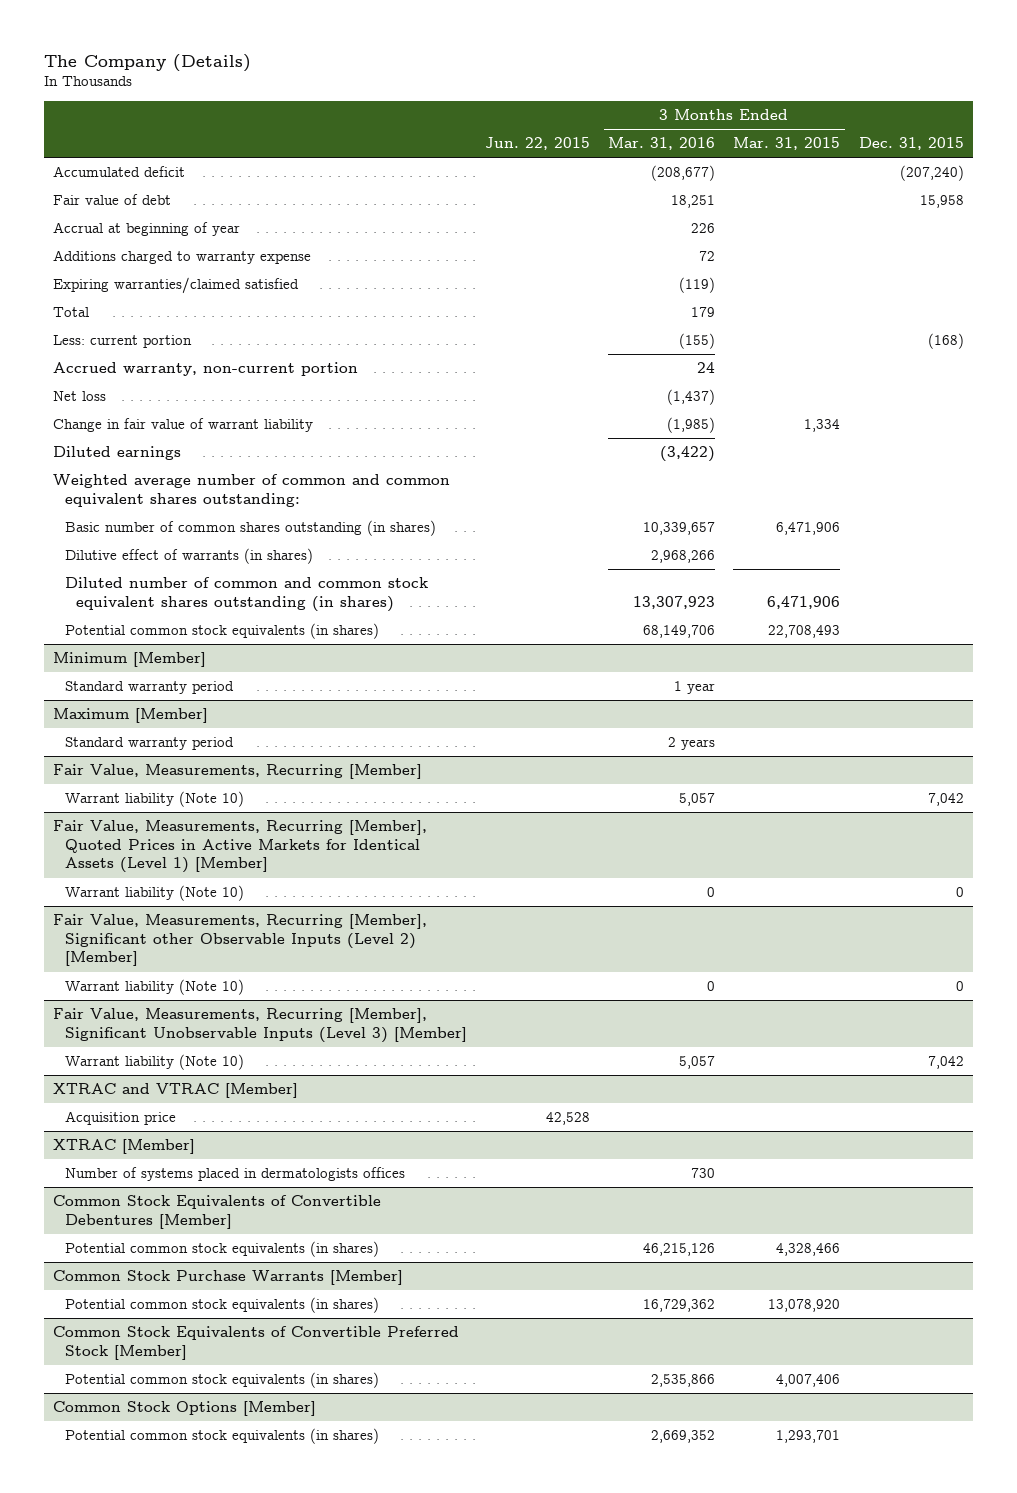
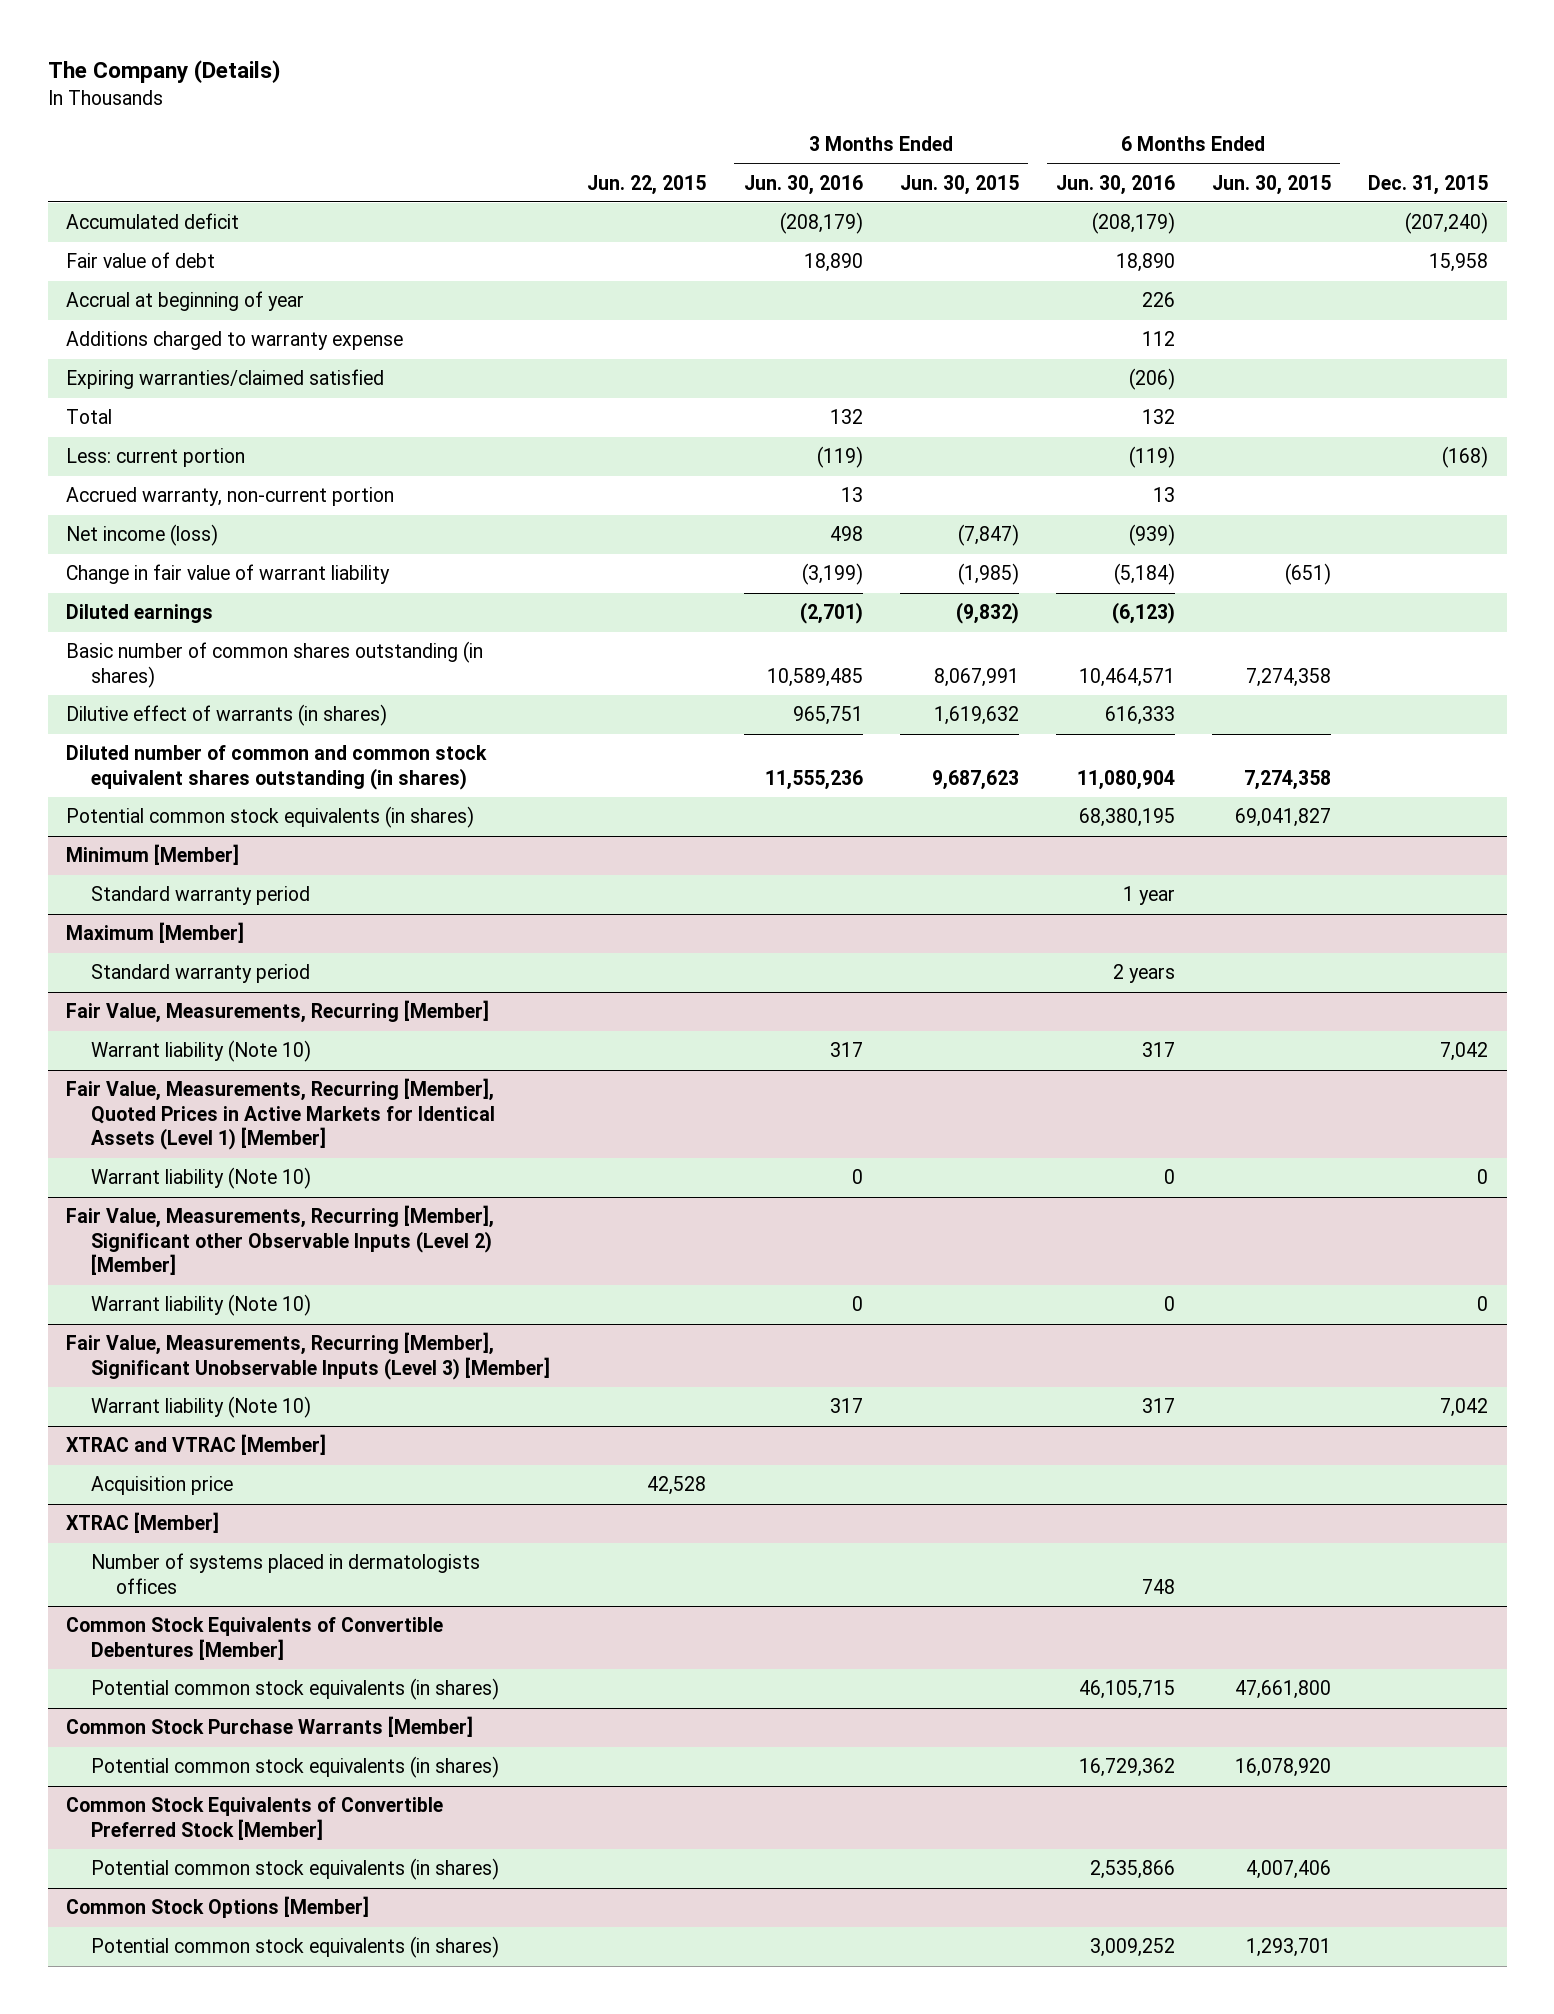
- | Jun. 22, 2015 | 3 Months Ended Mar. 31, 2016 | 3 Months Ended Mar. 31, 2015 | Dec. 31, 2015
+ | Jun. 22, 2015 | 3 Months Ended Jun. 30, 2016 | 3 Months Ended Jun. 30, 2015 | 6 Months Ended Jun. 30, 2016 | 6 Months Ended Jun. 30, 2015 | Dec. 31, 2015
- Net loss | | (1,437) | |
+ Net income (loss) | | 498 | (7,847) | (939) | |
- Weighted average number of common and common equivalent shares outstanding:

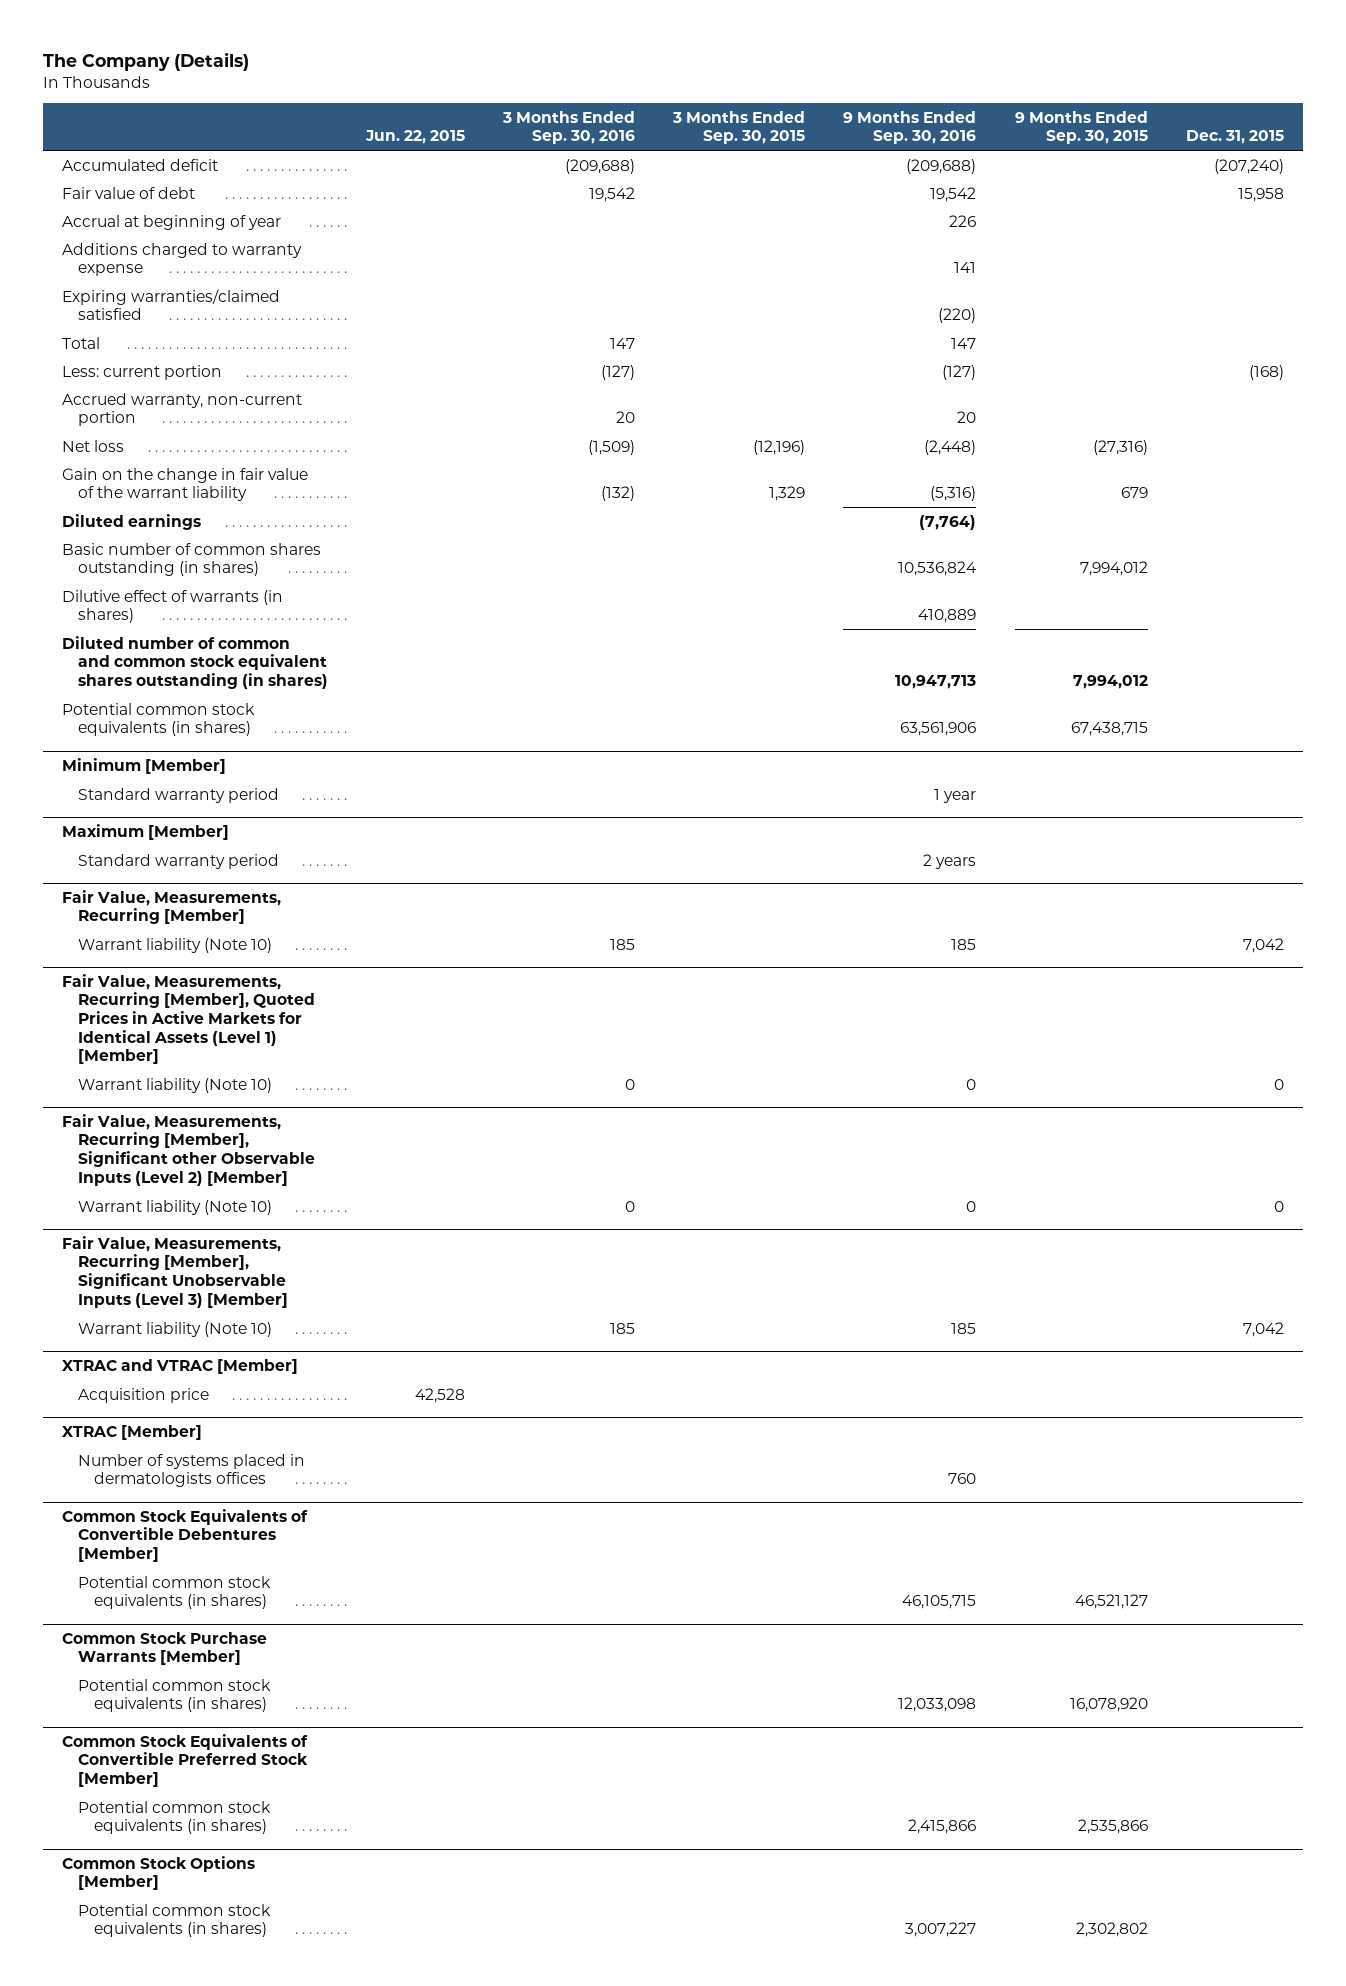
- | Jun. 22, 2015 | 3 Months Ended Jun. 30, 2016 | 3 Months Ended Jun. 30, 2015 | 6 Months Ended Jun. 30, 2016 | 6 Months Ended Jun. 30, 2015 | Dec. 31, 2015
+ | Jun. 22, 2015 | 3 Months Ended Sep. 30, 2016 | 3 Months Ended Sep. 30, 2015 | 9 Months Ended Sep. 30, 2016 | 9 Months Ended Sep. 30, 2015 | Dec. 31, 2015
- Net income (loss) | | 498 | (7,847) | (939) | |
- Change in fair value of warrant liability | | (3,199) | (1,985) | (5,184) | (651) |
+ Net loss | | (1,509) | (12,196) | (2,448) | (27,316) |
+ Gain on the change in fair value of the warrant liability | | (132) | 1,329 | (5,316) | 679 |

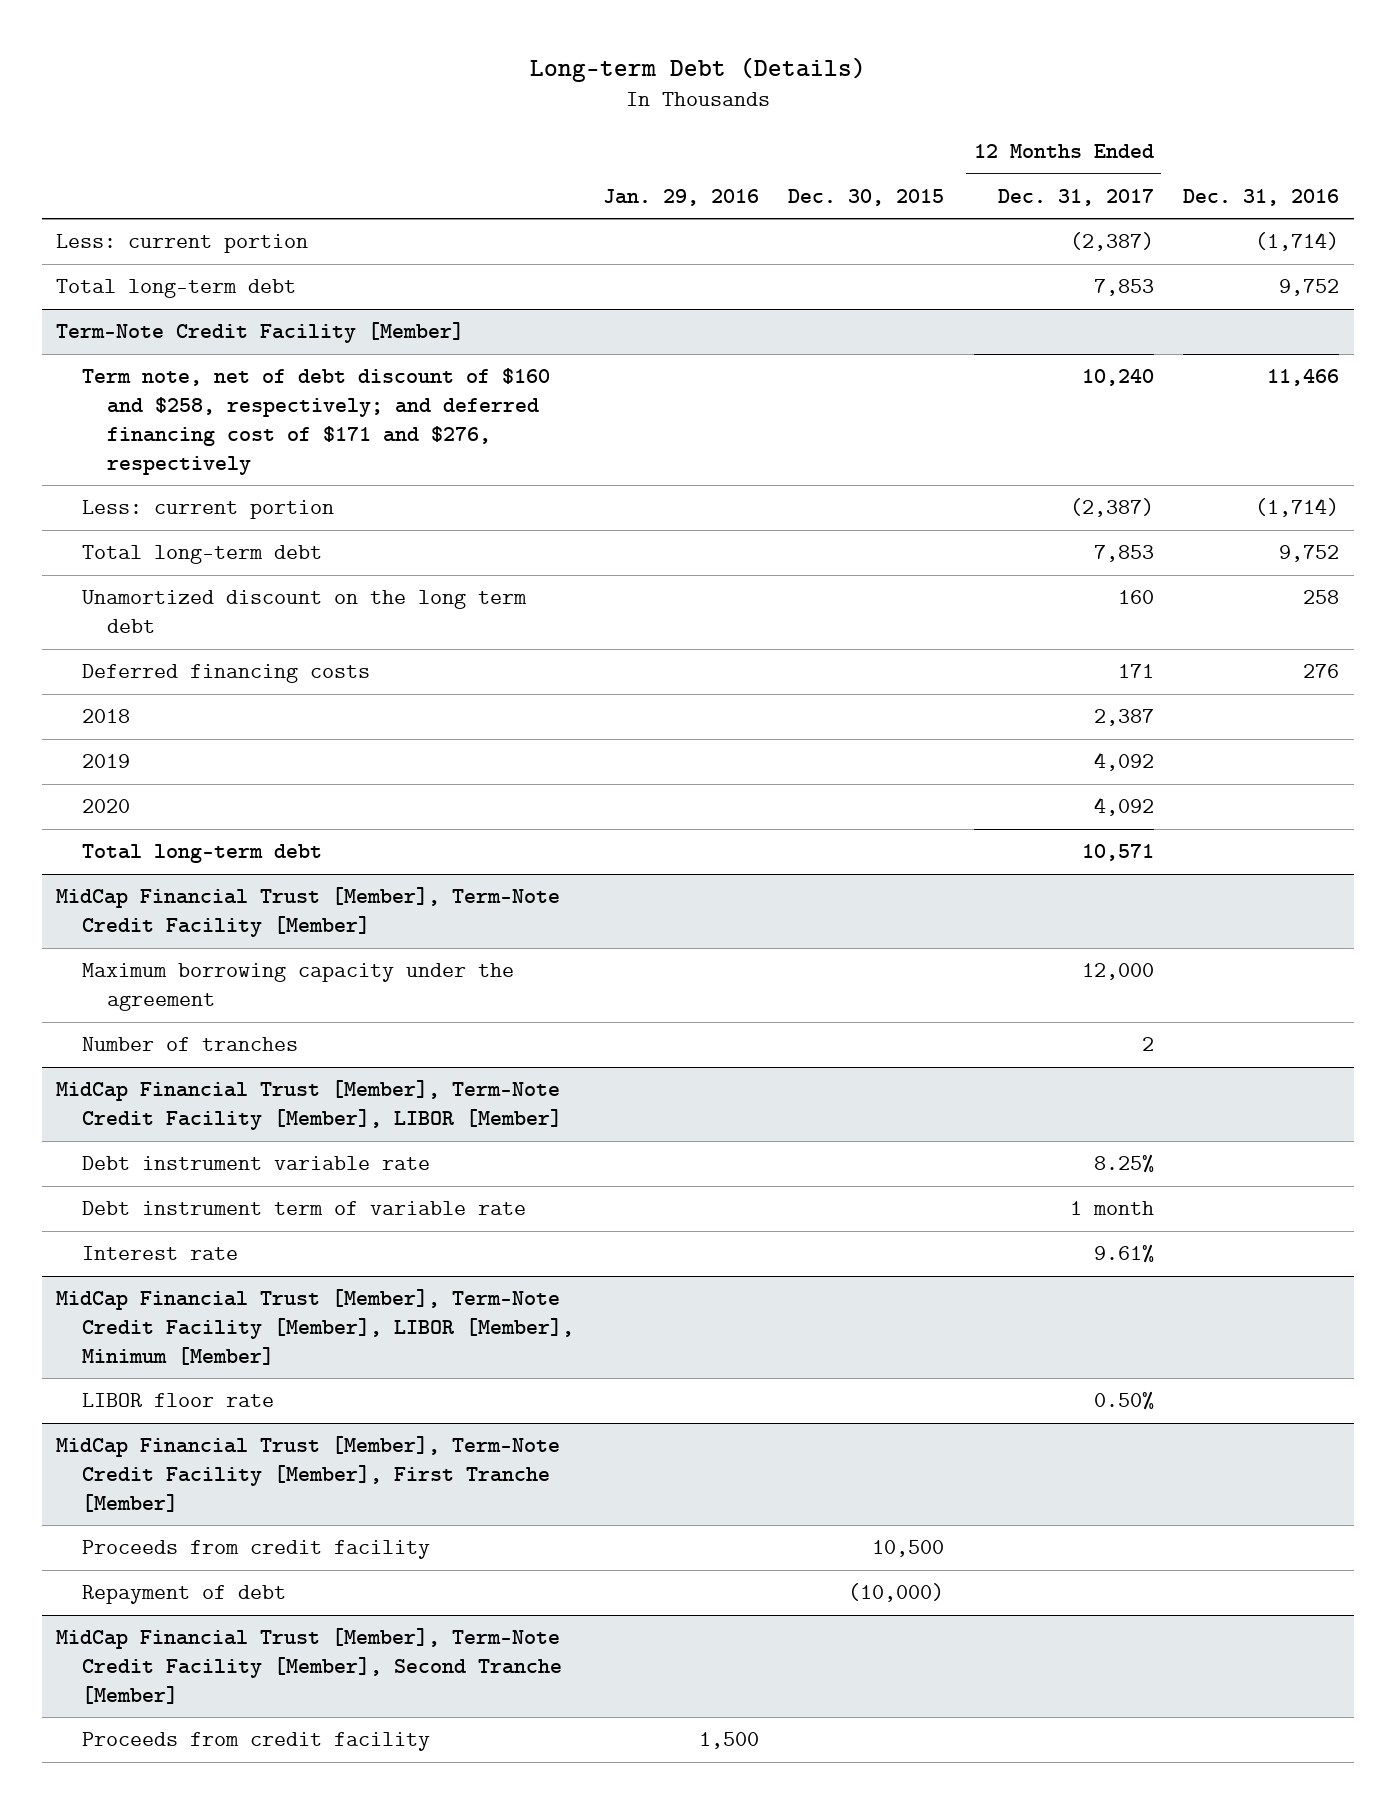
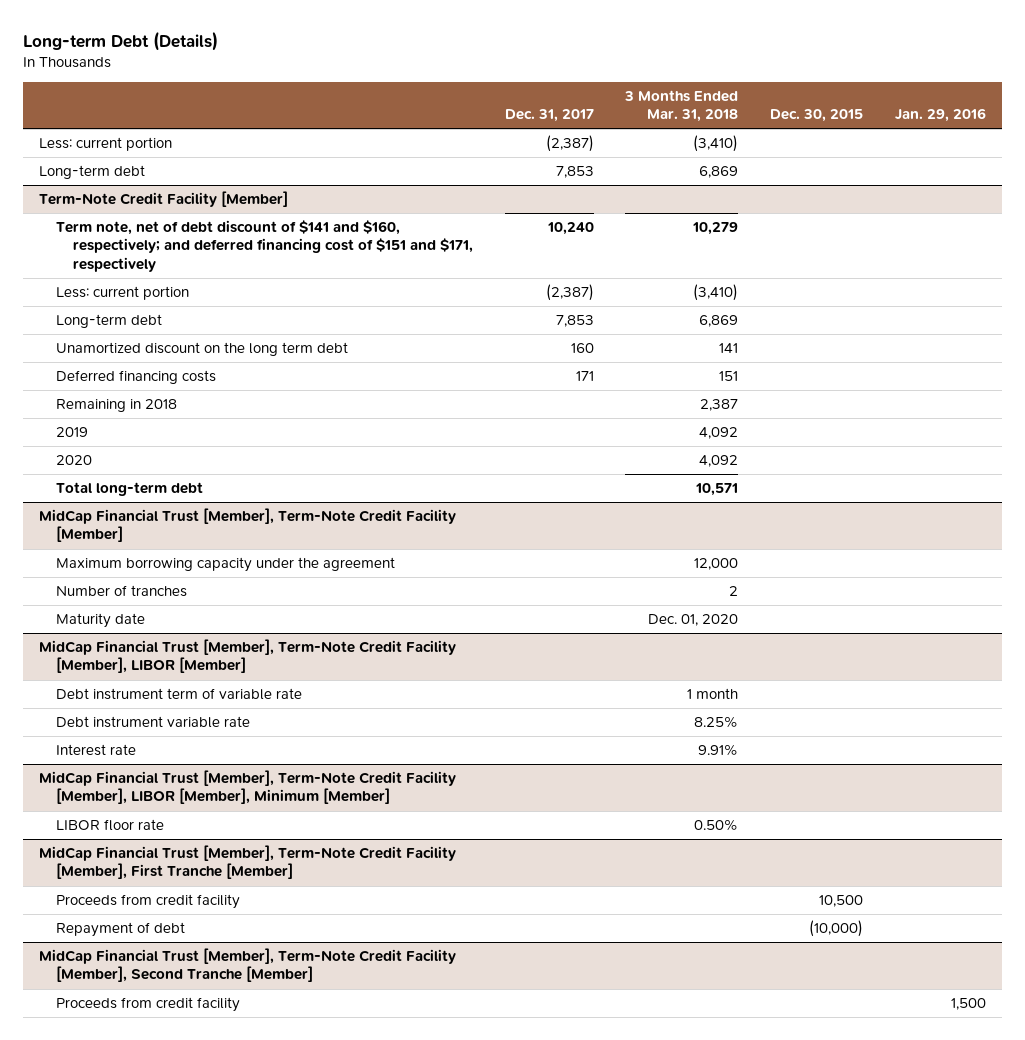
- | Jan. 29, 2016 | Dec. 30, 2015 | 12 Months Ended Dec. 31, 2017 | Dec. 31, 2016
+ | Dec. 31, 2017 | 3 Months Ended Mar. 31, 2018 | Dec. 30, 2015 | Jan. 29, 2016
- Total long-term debt | | | 7,853 | 9,752
+ Long-term debt | 7,853 | 6,869 | |
@ Term-Note Credit Facility [Member]
- Term note, net of debt discount of $160 and $258, respectively; and deferred financing cost of $171 and $276, respectively | | | 10,240 | 11,466
+ Term note, net of debt discount of $141 and $160, respectively; and deferred financing cost of $151 and $171, respectively | 10,240 | 10,279 | |
- Total long-term debt | | | 7,853 | 9,752
+ Long-term debt | 7,853 | 6,869 | |
- 2018 | | | 2,387 |
+ Remaining in 2018 | | 2,387 | |
@ MidCap Financial Trust [Member], Term-Note Credit Facility [Member]
+ Maturity date | | Dec. 01, 2020 | |
@ MidCap Financial Trust [Member], Term-Note Credit Facility [Member], LIBOR [Member]
moved down: Debt instrument variable rate | | 8.25% | |

